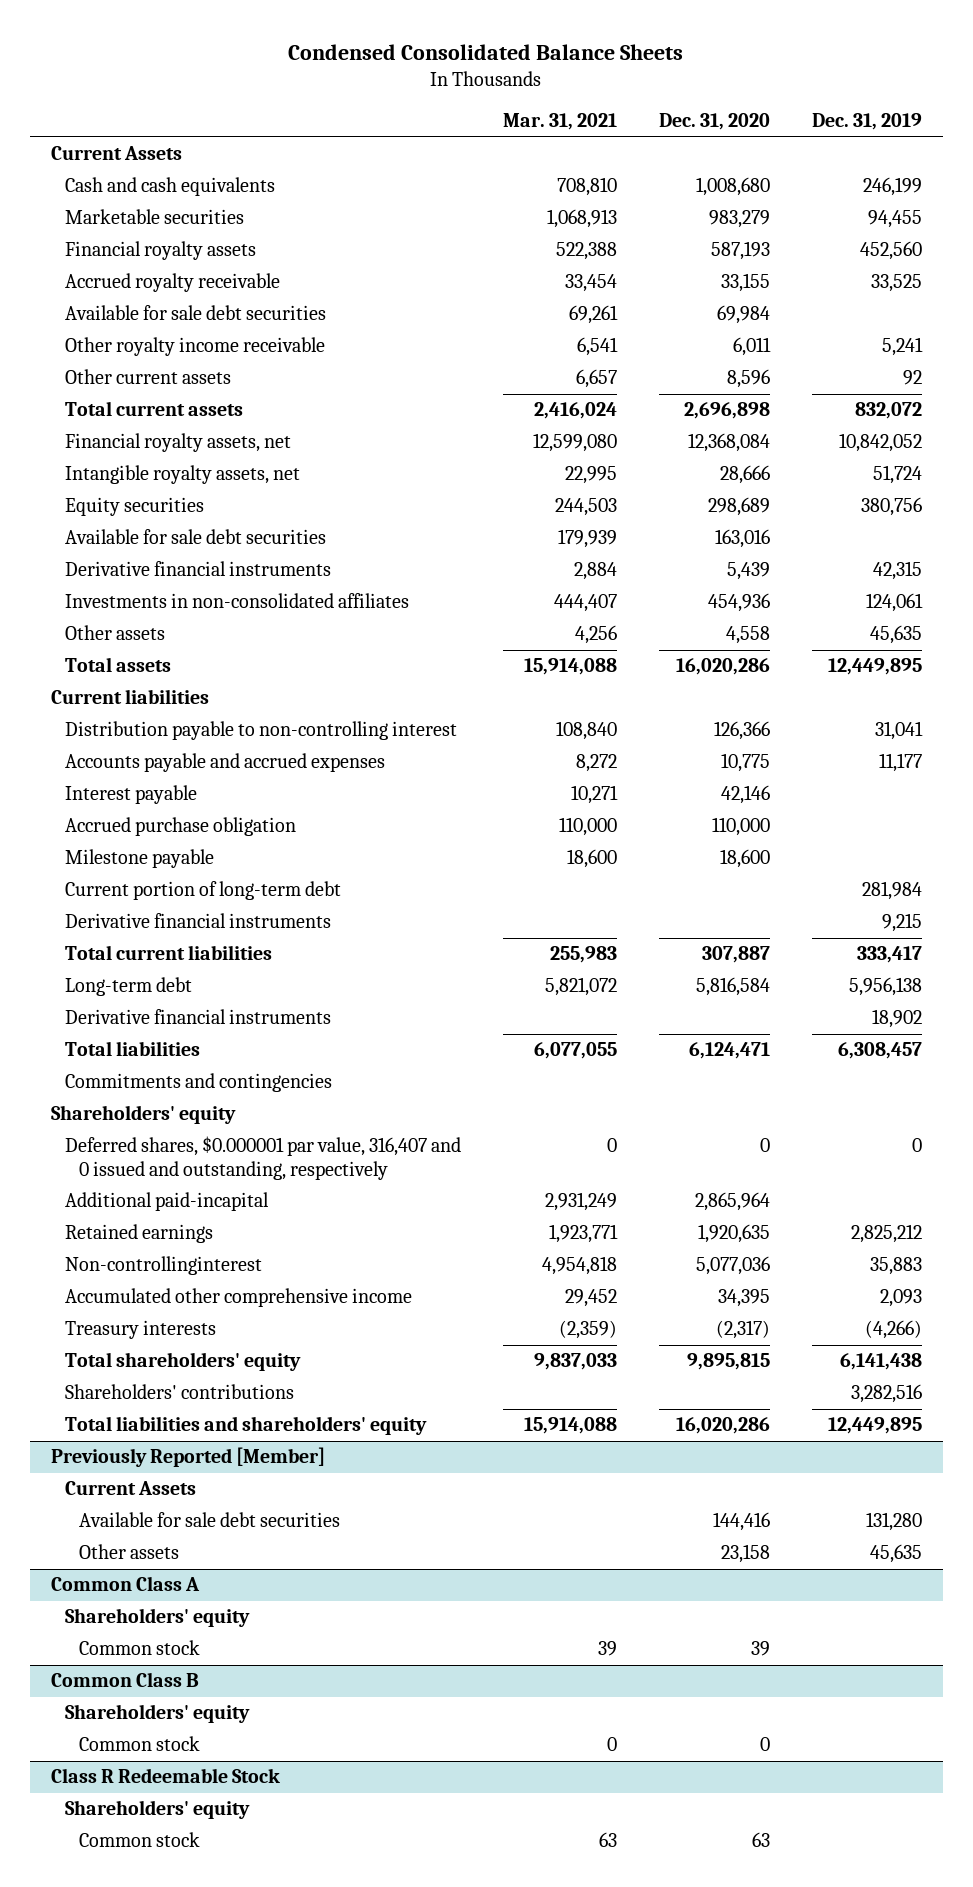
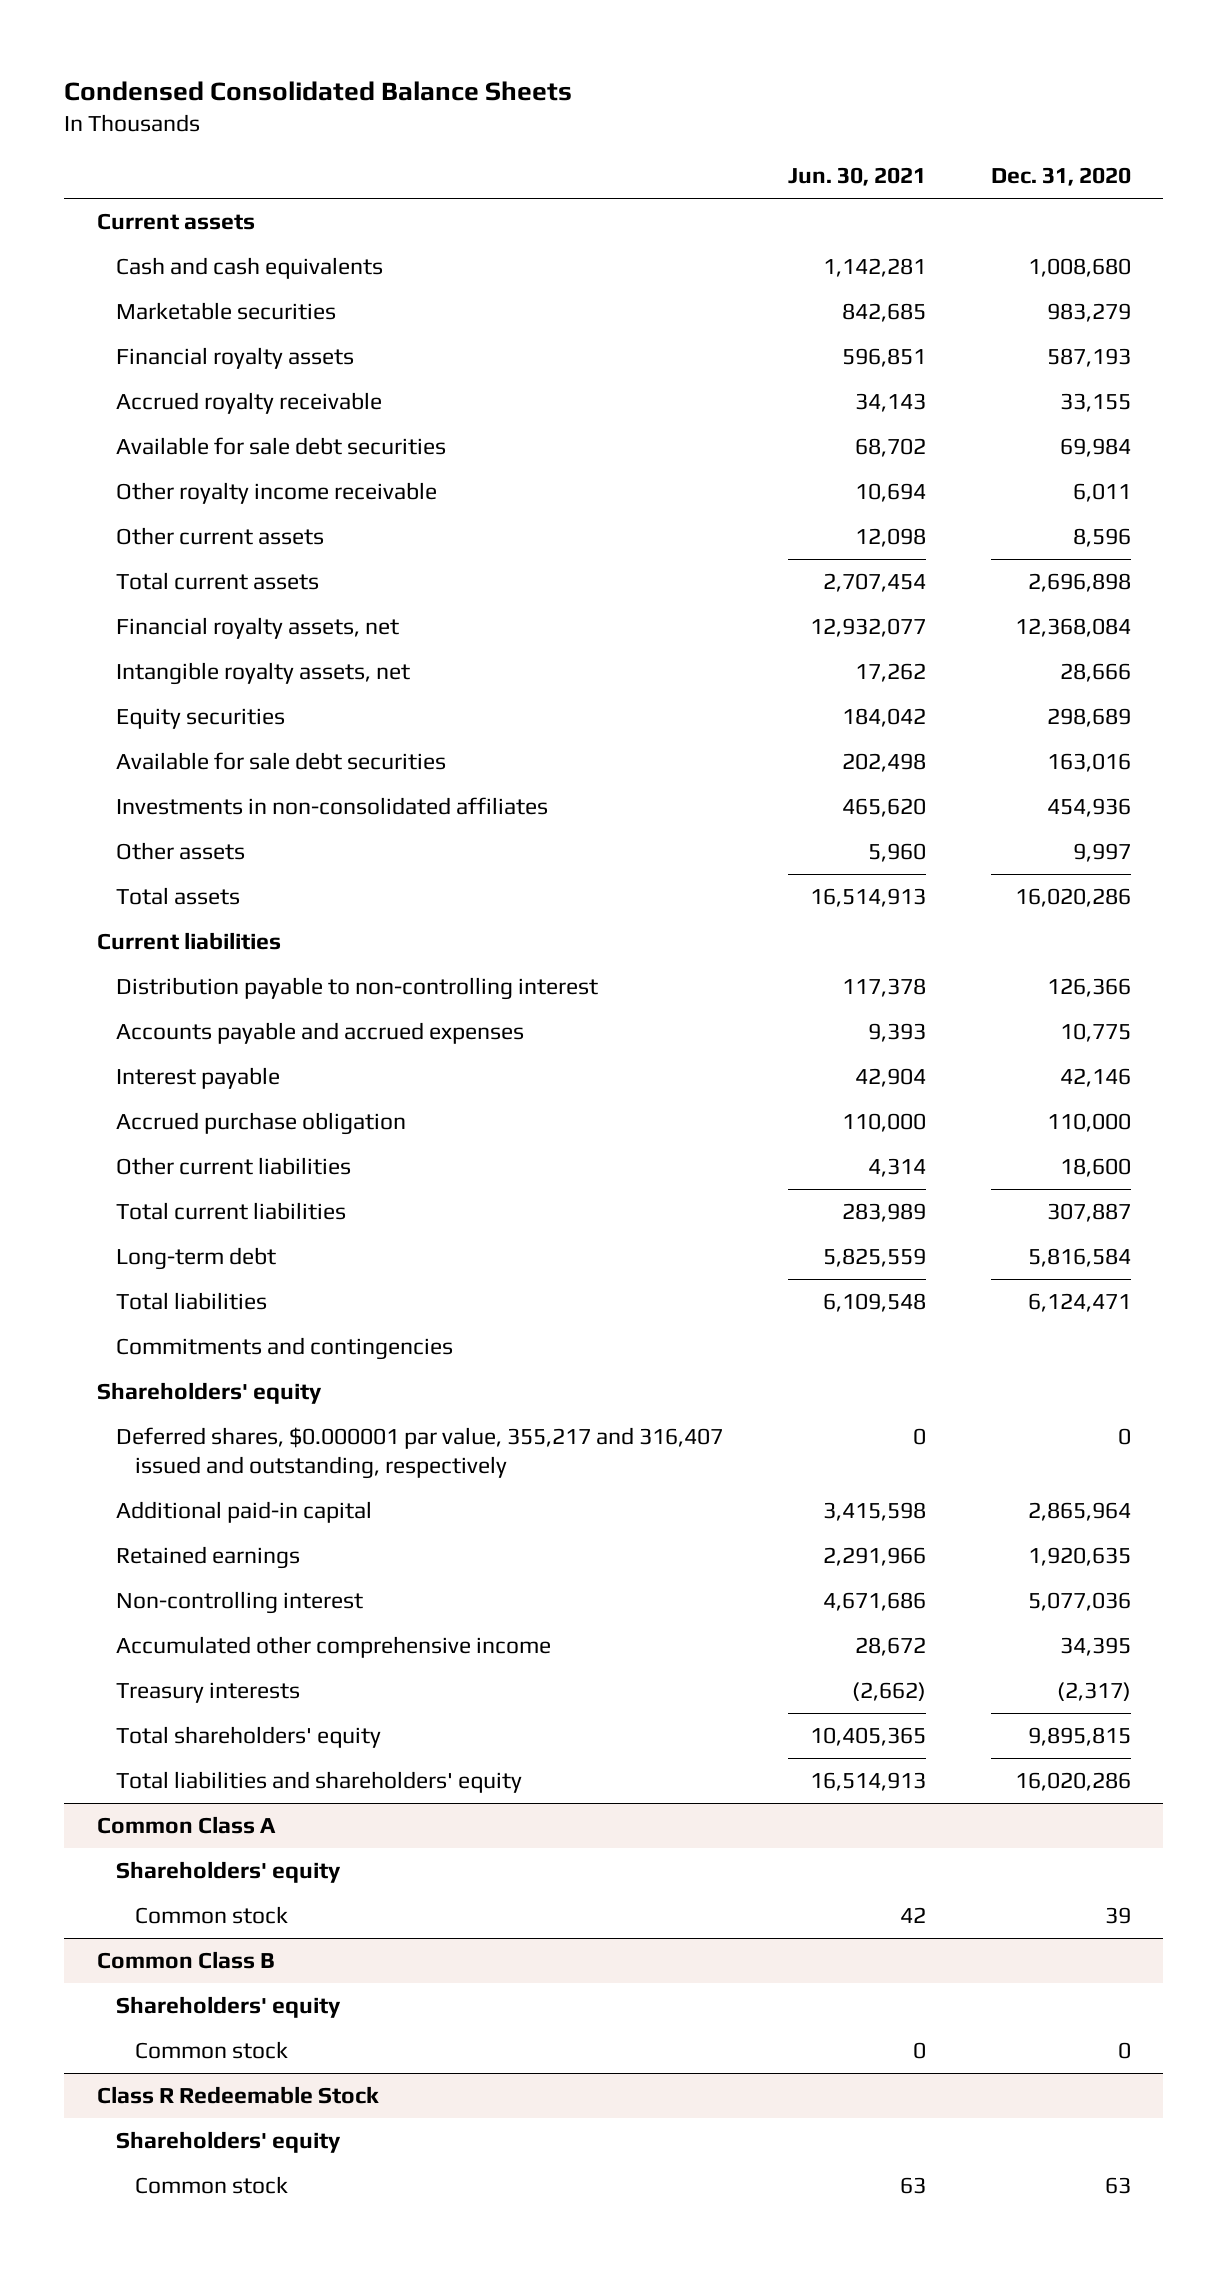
- | Mar. 31, 2021 | Dec. 31, 2020 | Dec. 31, 2019
+ | Jun. 30, 2021 | Dec. 31, 2020
- Current Assets
+ Current assets
- Derivative financial instruments | 2,884 | 5,439 | 42,315
- Other assets | 4,256 | 4,558 | 45,635
+ Other assets | 5,960 | 9,997
- Milestone payable | 18,600 | 18,600 |
- Current portion of long-term debt | | | 281,984
- Derivative financial instruments | | | 9,215
+ Other current liabilities | 4,314 | 18,600
- Derivative financial instruments | | | 18,902
- Deferred shares, $0.000001 par value, 316,407 and 0 issued and outstanding, respectively | 0 | 0 | 0
- Additional paid-incapital | 2,931,249 | 2,865,964 |
+ Deferred shares, $0.000001 par value, 355,217 and 316,407 issued and outstanding, respectively | 0 | 0
+ Additional paid-in capital | 3,415,598 | 2,865,964
- Non-controllinginterest | 4,954,818 | 5,077,036 | 35,883
+ Non-controlling interest | 4,671,686 | 5,077,036
- Shareholders' contributions | | | 3,282,516
- Previously Reported [Member]
- Current Assets
- Available for sale debt securities | | 144,416 | 131,280
- Other assets | | 23,158 | 45,635

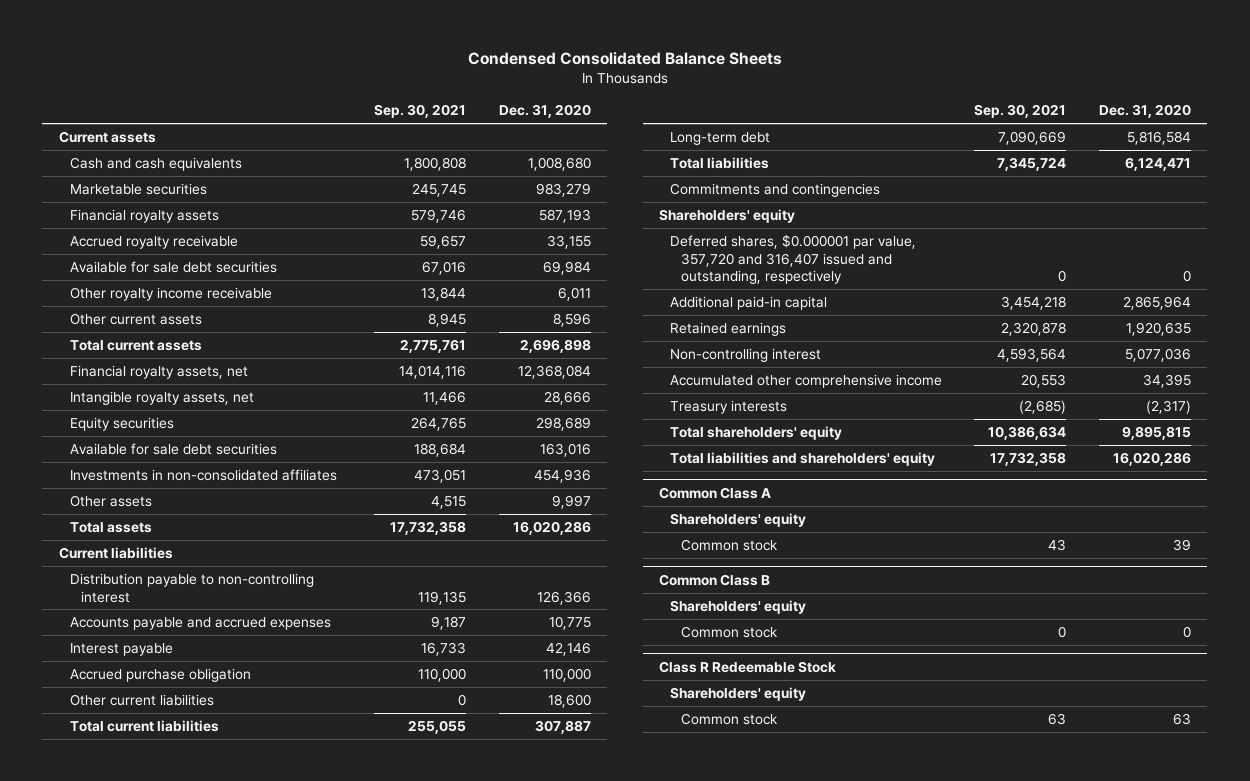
- | Jun. 30, 2021 | Dec. 31, 2020
+ | Sep. 30, 2021 | Dec. 31, 2020
- Deferred shares, $0.000001 par value, 355,217 and 316,407 issued and outstanding, respectively | 0 | 0
+ Deferred shares, $0.000001 par value, 357,720 and 316,407 issued and outstanding, respectively | 0 | 0

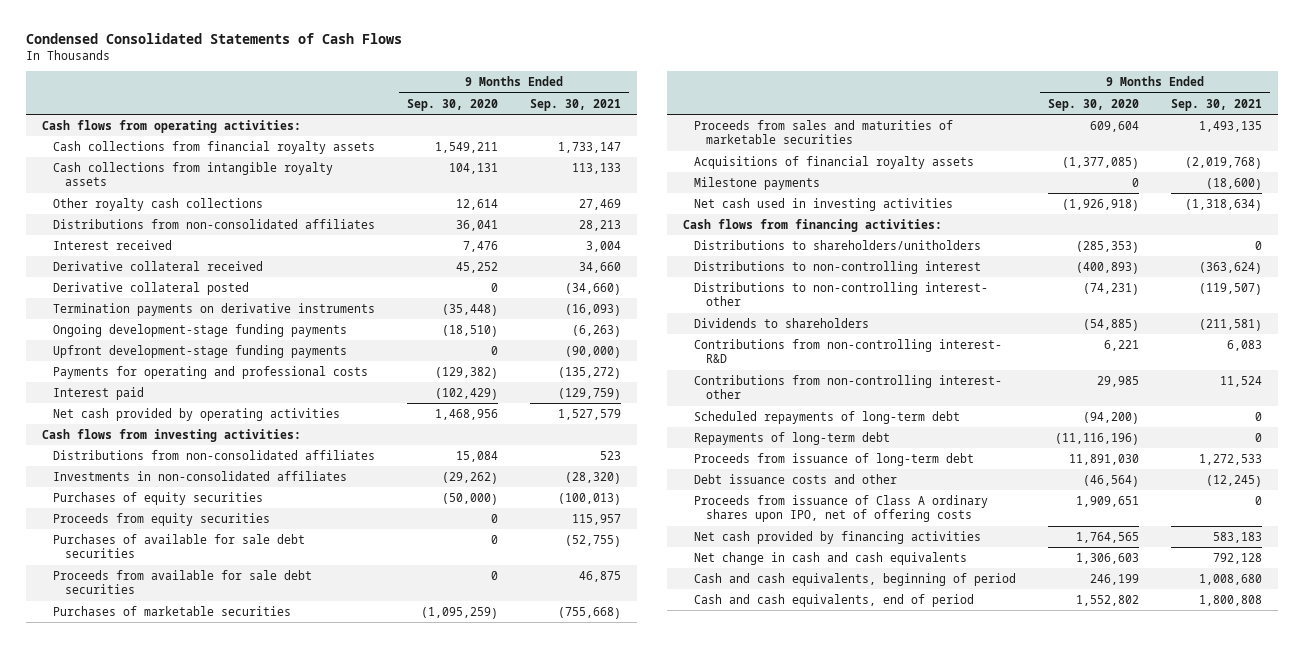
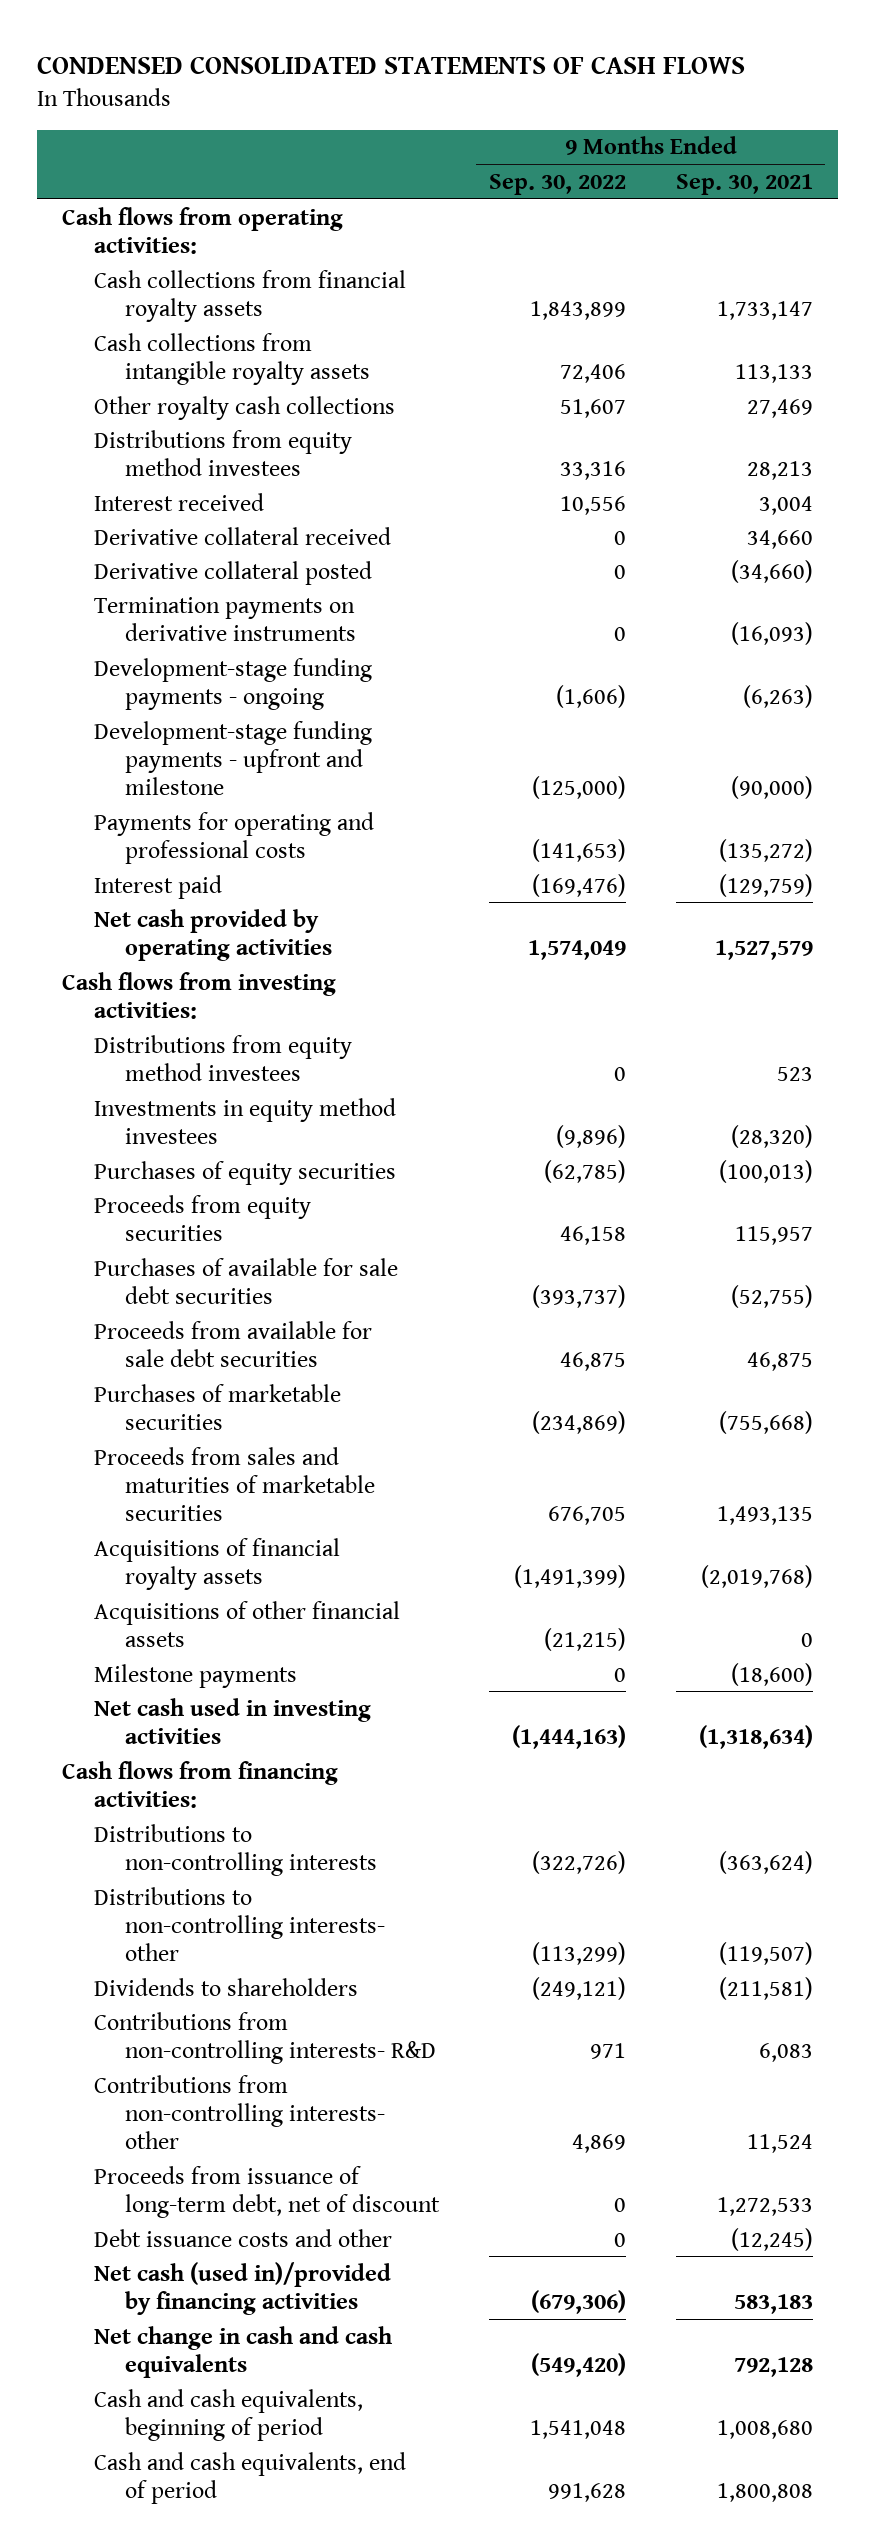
- Condensed Consolidated Statements of Cash Flows
+ CONDENSED CONSOLIDATED STATEMENTS OF CASH FLOWS
- | 9 Months Ended Sep. 30, 2020 | 9 Months Ended Sep. 30, 2021
+ | 9 Months Ended Sep. 30, 2022 | 9 Months Ended Sep. 30, 2021
- Distributions from non-consolidated affiliates | 36,041 | 28,213
+ Distributions from equity method investees | 33,316 | 28,213
- Ongoing development-stage funding payments | (18,510) | (6,263)
- Upfront development-stage funding payments | 0 | (90,000)
+ Development-stage funding payments - ongoing | (1,606) | (6,263)
+ Development-stage funding payments - upfront and milestone | (125,000) | (90,000)
- Distributions from non-consolidated affiliates | 15,084 | 523
- Investments in non-consolidated affiliates | (29,262) | (28,320)
+ Distributions from equity method investees | 0 | 523
+ Investments in equity method investees | (9,896) | (28,320)
+ Acquisitions of other financial assets | (21,215) | 0
- Distributions to shareholders/unitholders | (285,353) | 0
- Distributions to non-controlling interest | (400,893) | (363,624)
- Distributions to non-controlling interest- other | (74,231) | (119,507)
+ Distributions to non-controlling interests | (322,726) | (363,624)
+ Distributions to non-controlling interests- other | (113,299) | (119,507)
- Contributions from non-controlling interest- R&D | 6,221 | 6,083
- Contributions from non-controlling interest- other | 29,985 | 11,524
- Scheduled repayments of long-term debt | (94,200) | 0
- Repayments of long-term debt | (11,116,196) | 0
- Proceeds from issuance of long-term debt | 11,891,030 | 1,272,533
+ Contributions from non-controlling interests- R&D | 971 | 6,083
+ Contributions from non-controlling interests- other | 4,869 | 11,524
+ Proceeds from issuance of long-term debt, net of discount | 0 | 1,272,533
- Proceeds from issuance of Class A ordinary shares upon IPO, net of offering costs | 1,909,651 | 0
- Net cash provided by financing activities | 1,764,565 | 583,183
+ Net cash (used in)/provided by financing activities | (679,306) | 583,183

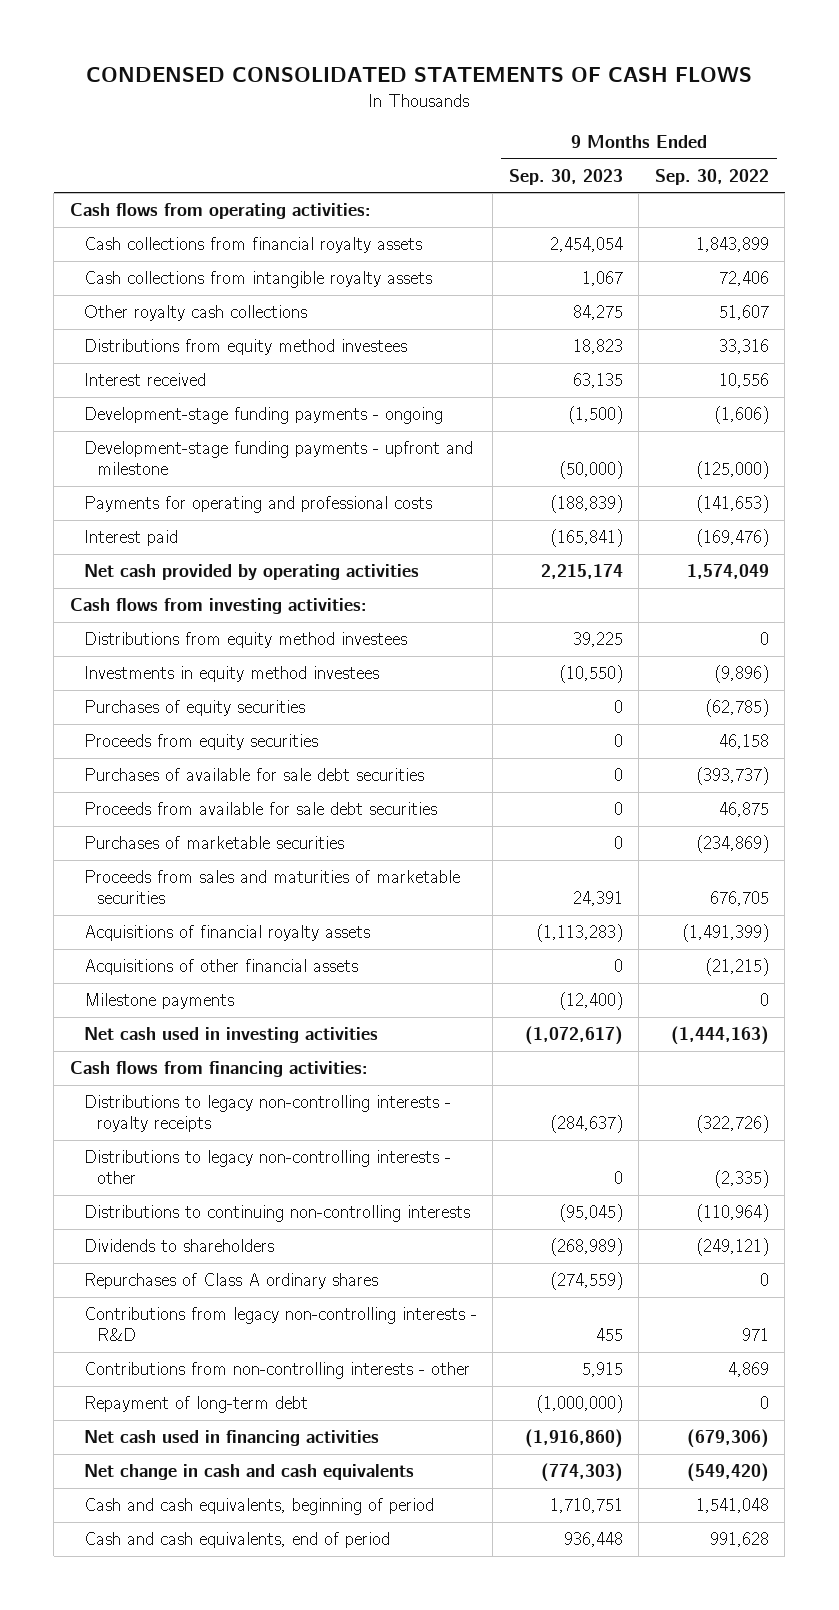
- | 9 Months Ended Sep. 30, 2022 | 9 Months Ended Sep. 30, 2021
+ | 9 Months Ended Sep. 30, 2023 | 9 Months Ended Sep. 30, 2022
- Derivative collateral received | 0 | 34,660
- Derivative collateral posted | 0 | (34,660)
- Termination payments on derivative instruments | 0 | (16,093)
- Distributions to non-controlling interests | (322,726) | (363,624)
- Distributions to non-controlling interests- other | (113,299) | (119,507)
+ Distributions to legacy non-controlling interests - royalty receipts | (284,637) | (322,726)
+ Distributions to legacy non-controlling interests - other | 0 | (2,335)
+ Distributions to continuing non-controlling interests | (95,045) | (110,964)
- Contributions from non-controlling interests- R&D | 971 | 6,083
- Contributions from non-controlling interests- other | 4,869 | 11,524
- Proceeds from issuance of long-term debt, net of discount | 0 | 1,272,533
- Debt issuance costs and other | 0 | (12,245)
- Net cash (used in)/provided by financing activities | (679,306) | 583,183
+ Repurchases of Class A ordinary shares | (274,559) | 0
+ Contributions from legacy non-controlling interests - R&D | 455 | 971
+ Contributions from non-controlling interests - other | 5,915 | 4,869
+ Repayment of long-term debt | (1,000,000) | 0
+ Net cash used in financing activities | (1,916,860) | (679,306)

